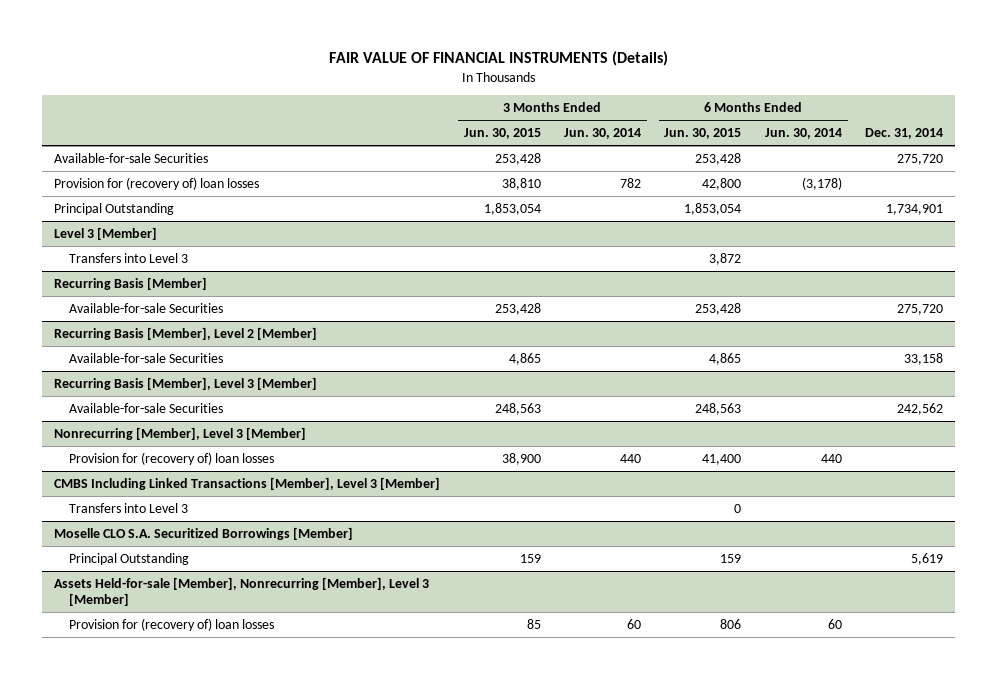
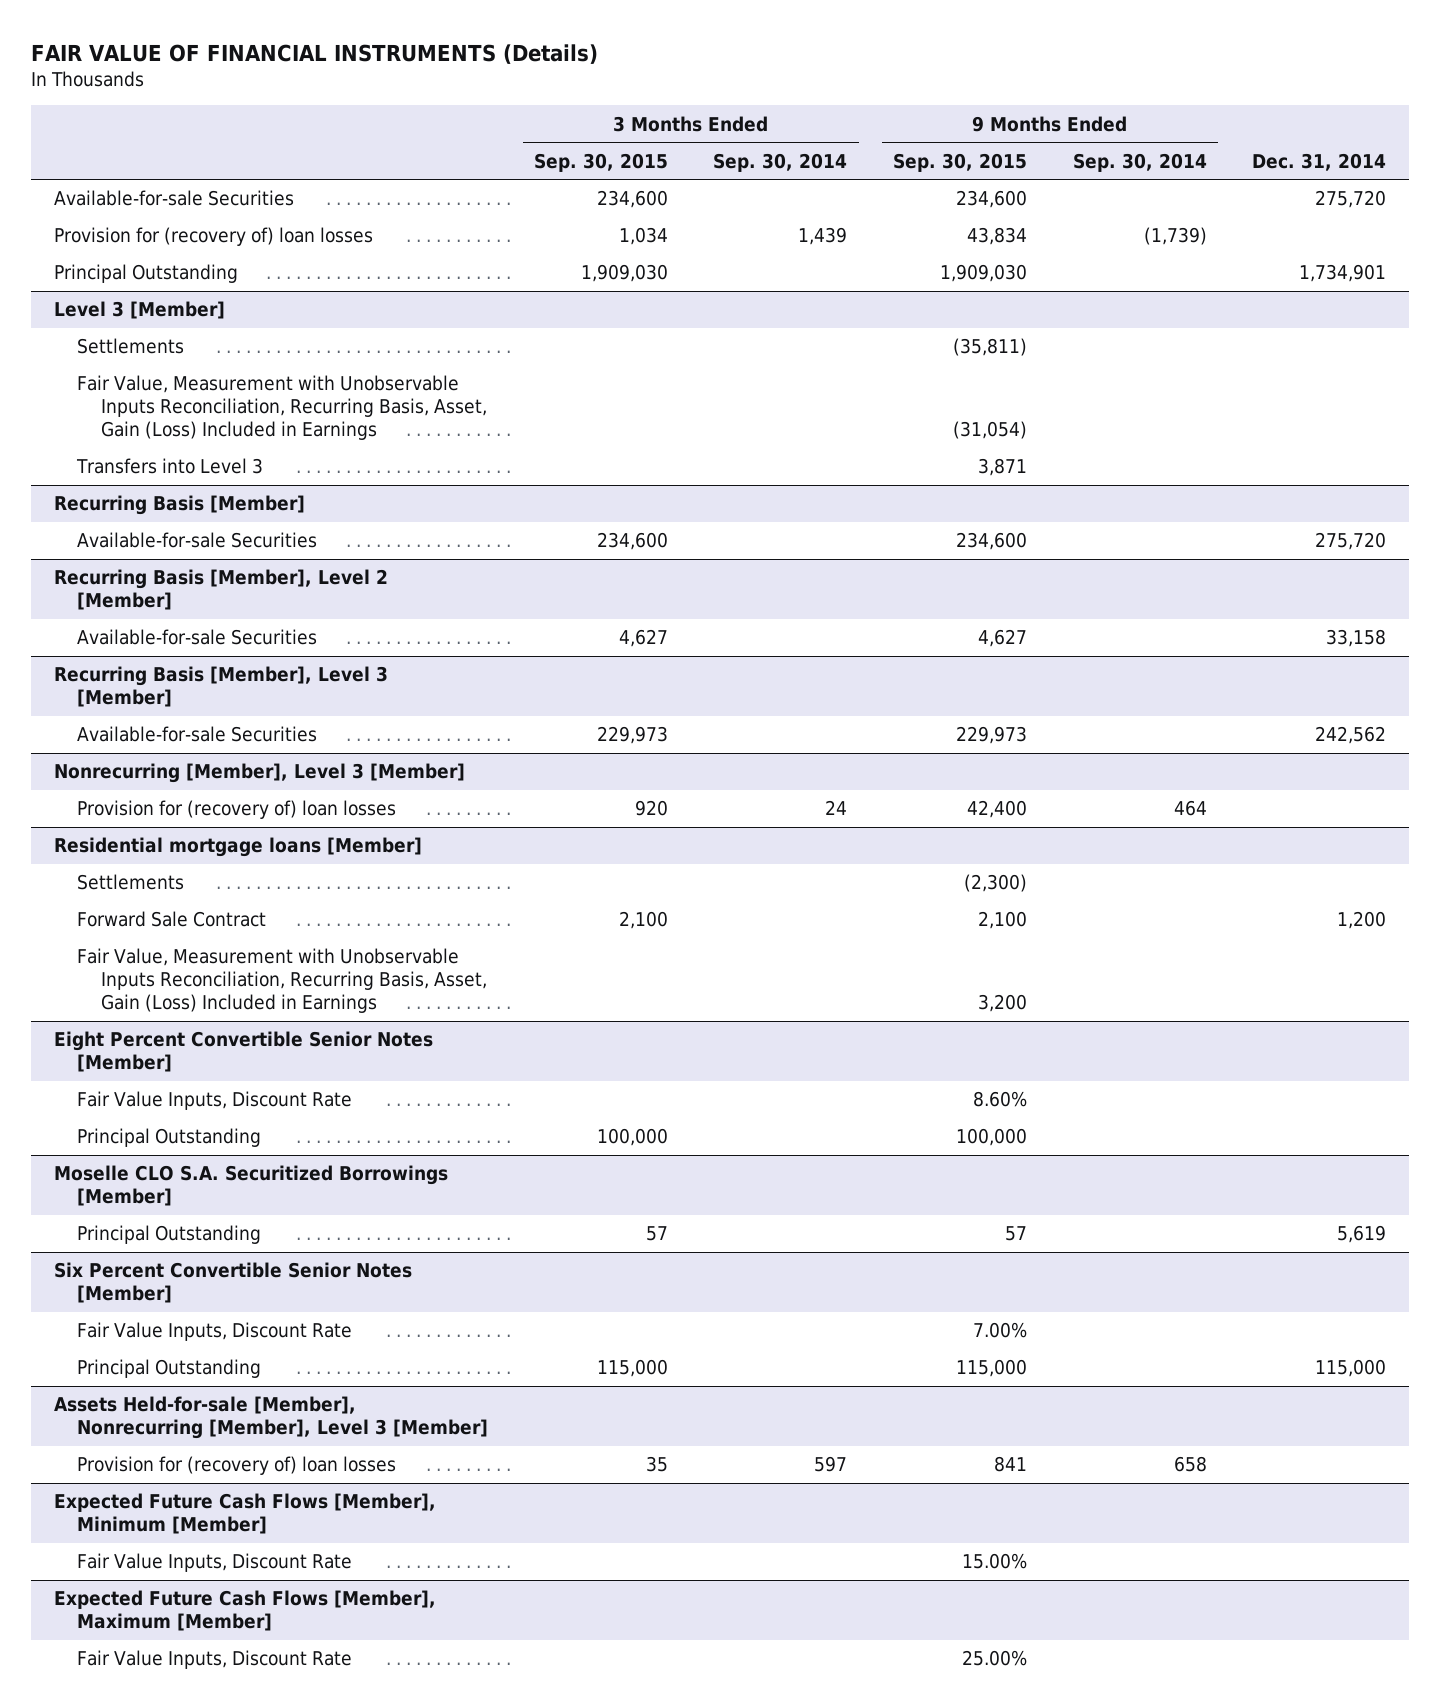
- | 3 Months Ended Jun. 30, 2015 | 3 Months Ended Jun. 30, 2014 | 6 Months Ended Jun. 30, 2015 | 6 Months Ended Jun. 30, 2014 | Dec. 31, 2014
+ | 3 Months Ended Sep. 30, 2015 | 3 Months Ended Sep. 30, 2014 | 9 Months Ended Sep. 30, 2015 | 9 Months Ended Sep. 30, 2014 | Dec. 31, 2014
@ Level 3 [Member]
+ Settlements | | | (35,811) | |
+ Fair Value, Measurement with Unobservable Inputs Reconciliation, Recurring Basis, Asset, Gain (Loss) Included in Earnings | | | (31,054) | |
- CMBS Including Linked Transactions [Member], Level 3 [Member]
- Transfers into Level 3 | | | 0 | |
+ Residential mortgage loans [Member]
+ Settlements | | | (2,300) | |
+ Forward Sale Contract | 2,100 | | 2,100 | | 1,200
+ Fair Value, Measurement with Unobservable Inputs Reconciliation, Recurring Basis, Asset, Gain (Loss) Included in Earnings | | | 3,200 | |
+ Eight Percent Convertible Senior Notes [Member]
+ Fair Value Inputs, Discount Rate | | | 8.60% | |
+ Principal Outstanding | 100,000 | | 100,000 | |
+ Six Percent Convertible Senior Notes [Member]
+ Fair Value Inputs, Discount Rate | | | 7.00% | |
+ Principal Outstanding | 115,000 | | 115,000 | | 115,000
+ Expected Future Cash Flows [Member], Minimum [Member]
+ Fair Value Inputs, Discount Rate | | | 15.00% | |
+ Expected Future Cash Flows [Member], Maximum [Member]
+ Fair Value Inputs, Discount Rate | | | 25.00% | |

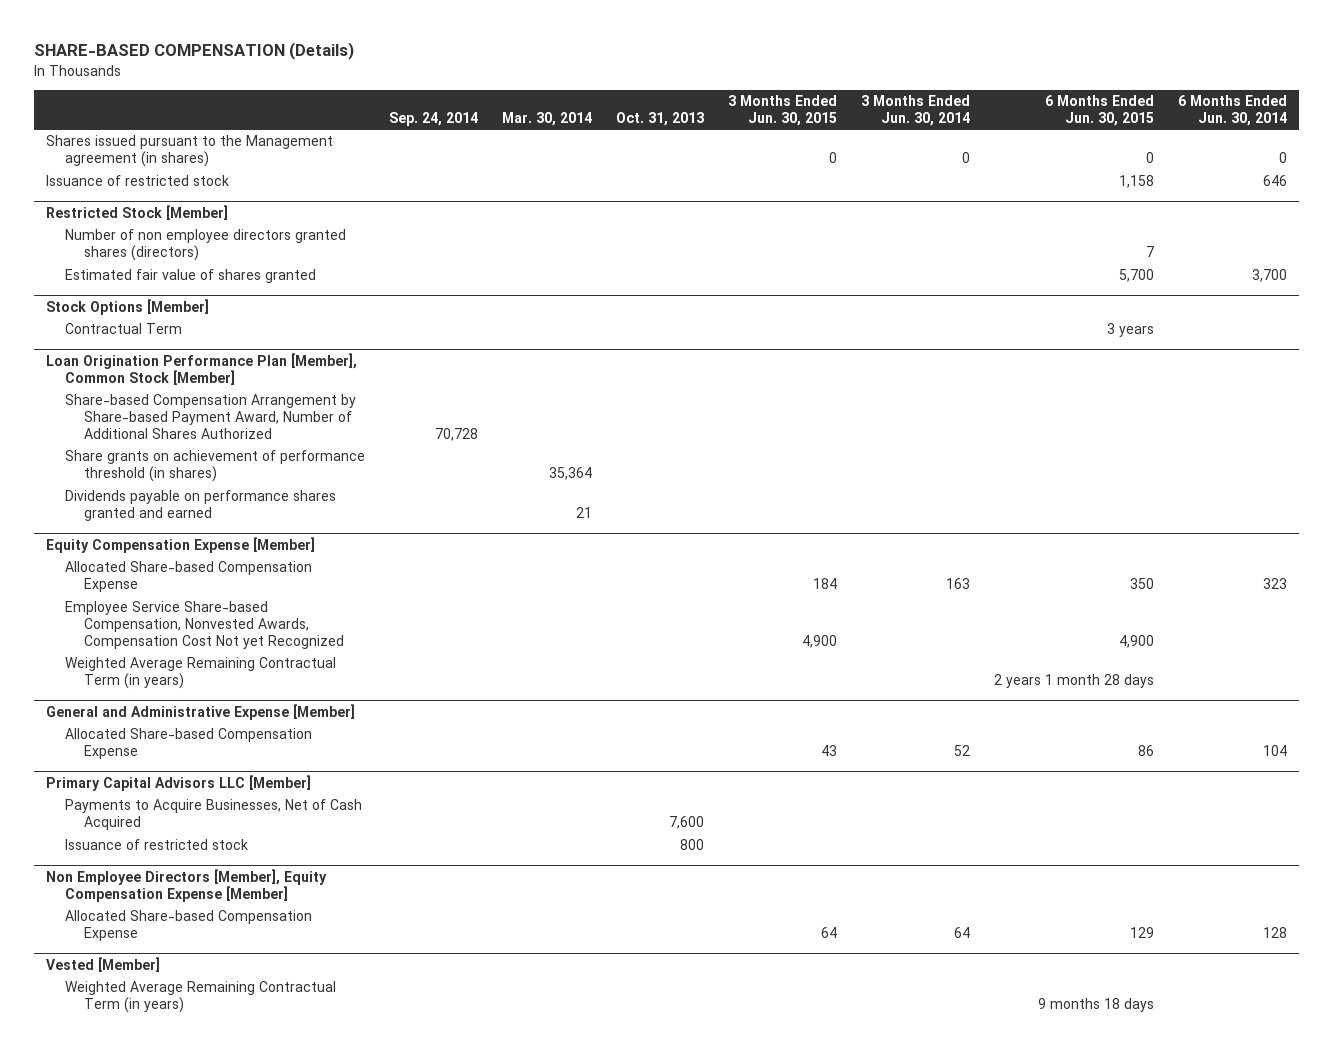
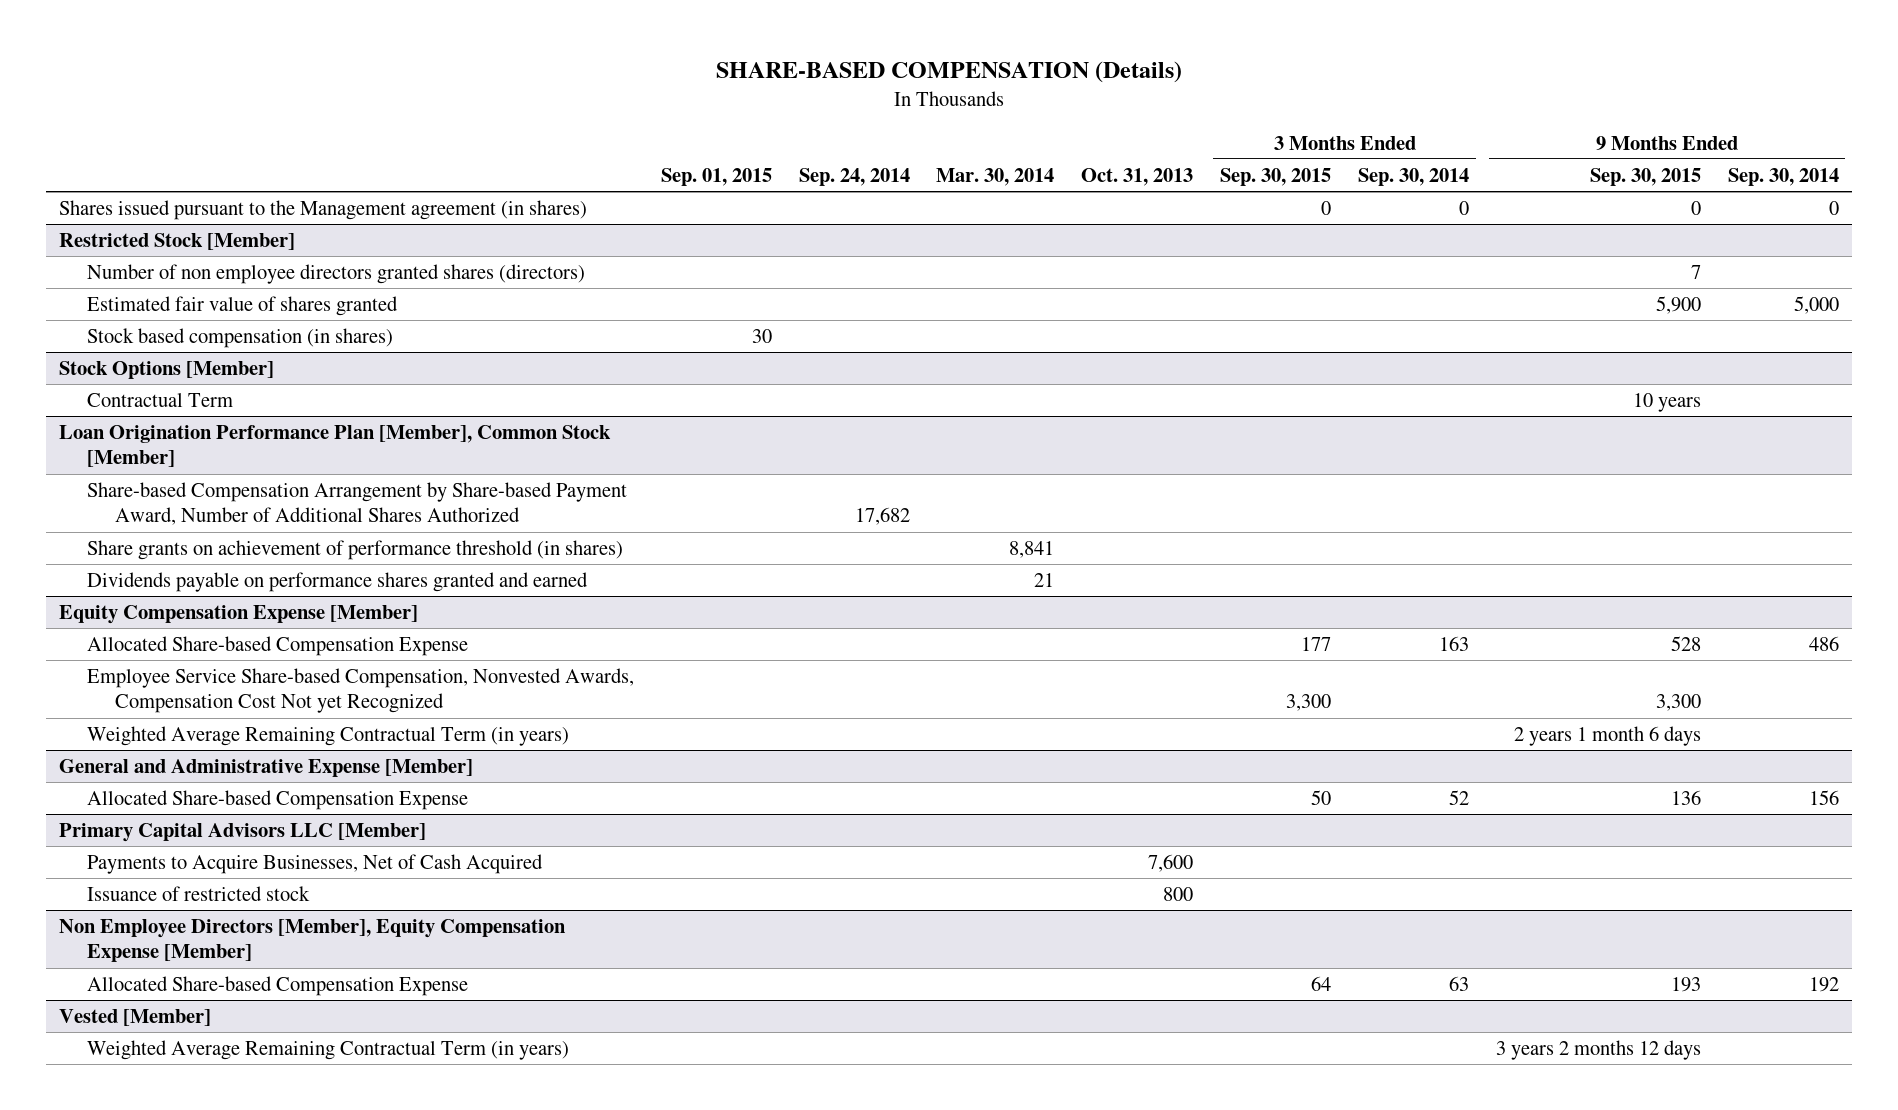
- | Sep. 24, 2014 | Mar. 30, 2014 | Oct. 31, 2013 | 3 Months Ended Jun. 30, 2015 | 3 Months Ended Jun. 30, 2014 | 6 Months Ended Jun. 30, 2015 | 6 Months Ended Jun. 30, 2014
+ | Sep. 01, 2015 | Sep. 24, 2014 | Mar. 30, 2014 | Oct. 31, 2013 | 3 Months Ended Sep. 30, 2015 | 3 Months Ended Sep. 30, 2014 | 9 Months Ended Sep. 30, 2015 | 9 Months Ended Sep. 30, 2014
- Issuance of restricted stock | | | | | | 1,158 | 646
@ Restricted Stock [Member]
+ Stock based compensation (in shares) | 30 | | | | | | |
@ Loan Origination Performance Plan [Member], Common Stock [Member]
- Share-based Compensation Arrangement by Share-based Payment Award, Number of Additional Shares Authorized | 70,728 | | | | | |
- Share grants on achievement of performance threshold (in shares) | | 35,364 | | | | |
+ Share-based Compensation Arrangement by Share-based Payment Award, Number of Additional Shares Authorized | | 17,682 | | | | | |
+ Share grants on achievement of performance threshold (in shares) | | | 8,841 | | | | |

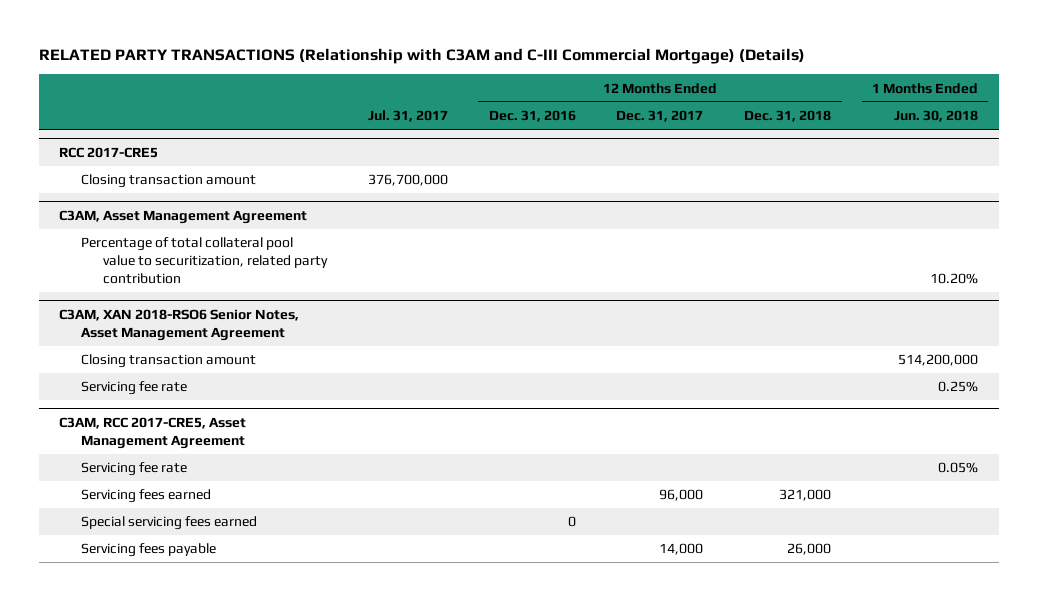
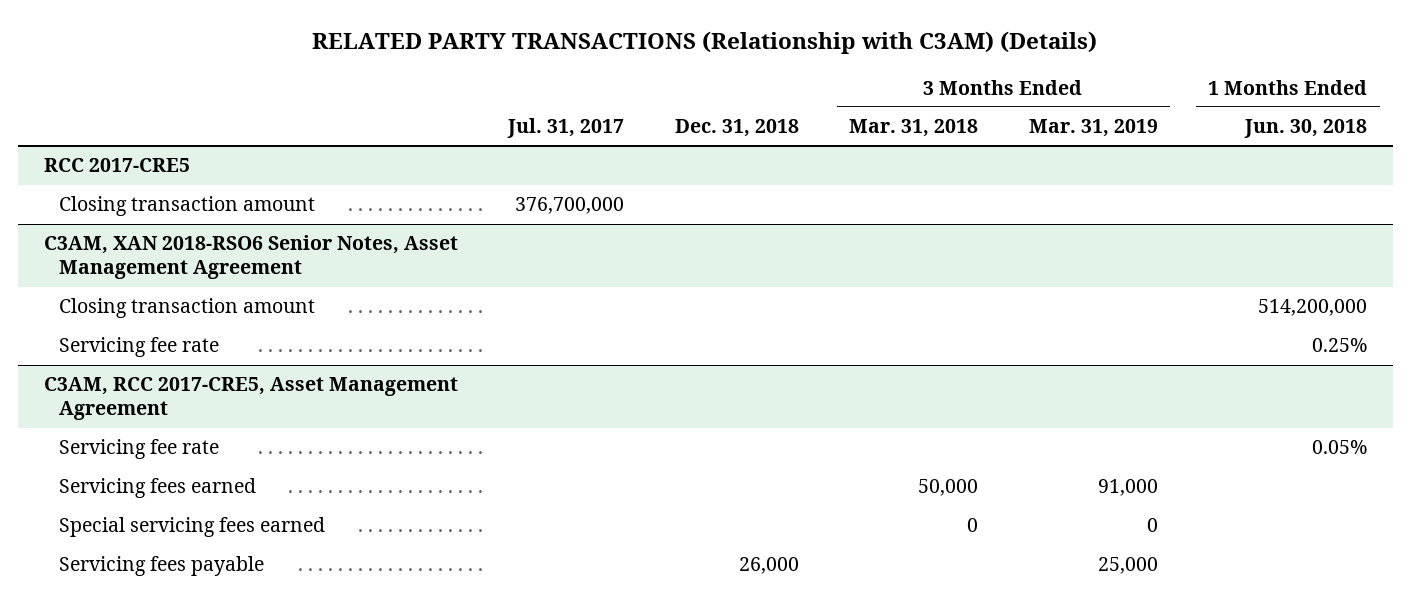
- RELATED PARTY TRANSACTIONS (Relationship with C3AM and C-III Commercial Mortgage) (Details)
+ RELATED PARTY TRANSACTIONS (Relationship with C3AM) (Details)
- | Jul. 31, 2017 | 12 Months Ended Dec. 31, 2016 | 12 Months Ended Dec. 31, 2017 | 12 Months Ended Dec. 31, 2018 | 1 Months Ended Jun. 30, 2018
+ | Jul. 31, 2017 | Dec. 31, 2018 | 3 Months Ended Mar. 31, 2018 | 3 Months Ended Mar. 31, 2019 | 1 Months Ended Jun. 30, 2018
- C3AM, Asset Management Agreement
- Percentage of total collateral pool value to securitization, related party contribution | | | | | 10.20%

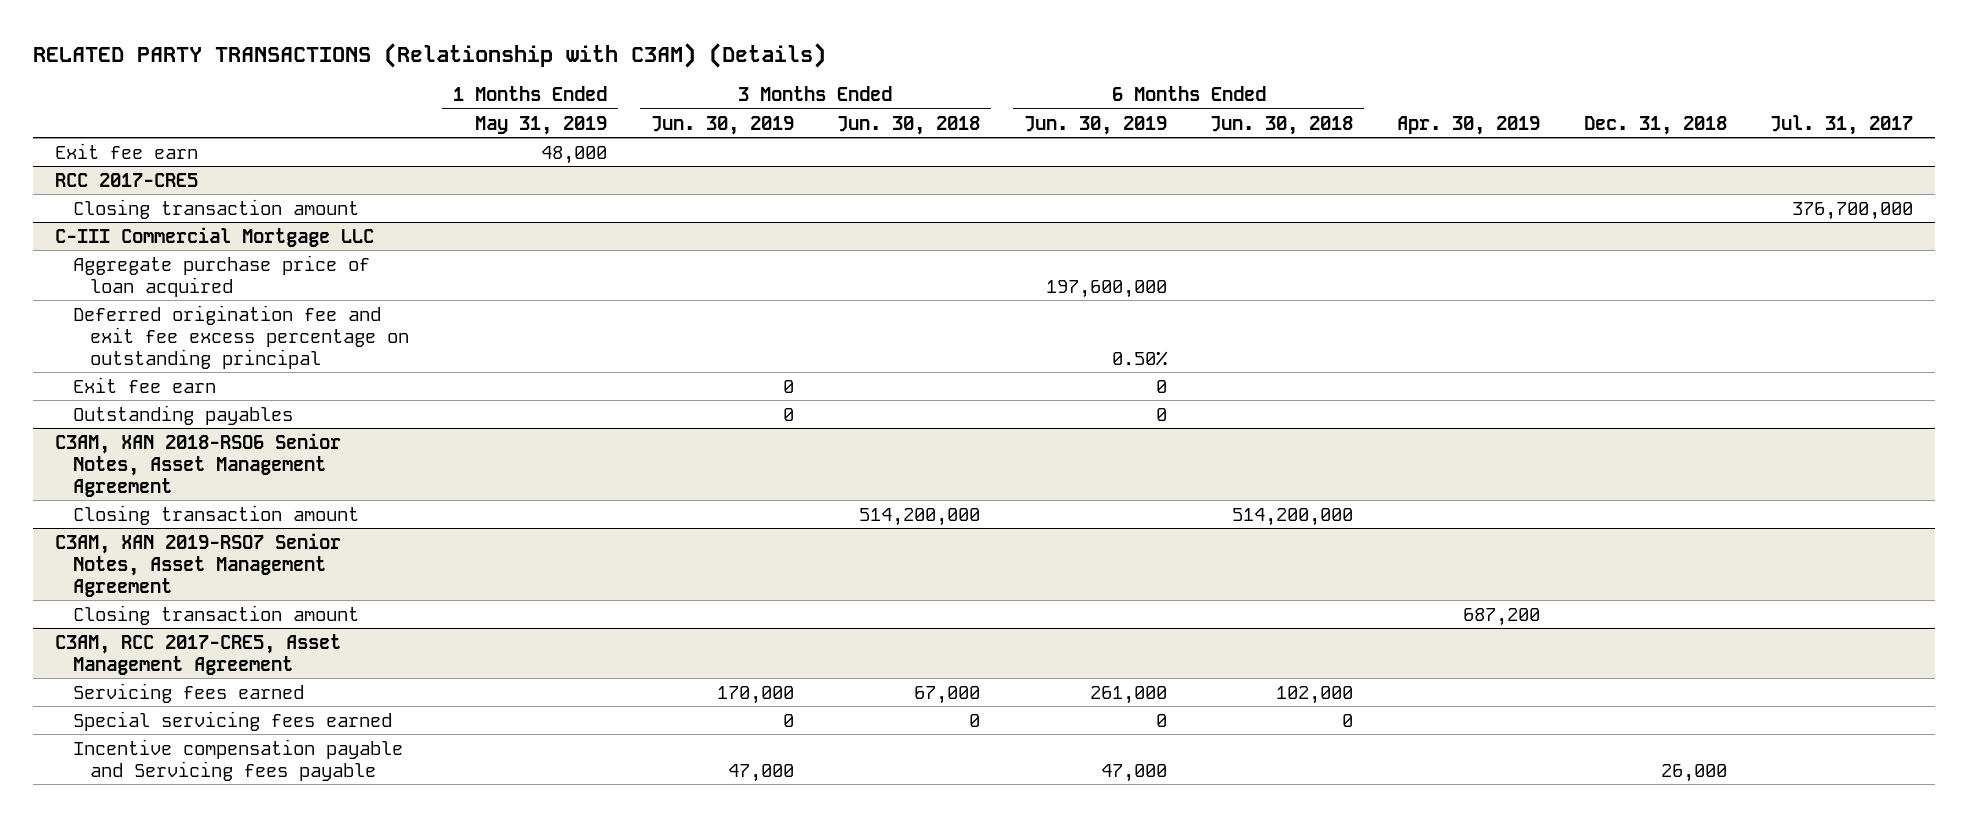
- | Jul. 31, 2017 | Dec. 31, 2018 | 3 Months Ended Mar. 31, 2018 | 3 Months Ended Mar. 31, 2019 | 1 Months Ended Jun. 30, 2018
+ | 1 Months Ended May 31, 2019 | 3 Months Ended Jun. 30, 2019 | 3 Months Ended Jun. 30, 2018 | 6 Months Ended Jun. 30, 2019 | 6 Months Ended Jun. 30, 2018 | Apr. 30, 2019 | Dec. 31, 2018 | Jul. 31, 2017
+ Exit fee earn | 48,000 | | | | | | |
+ C-III Commercial Mortgage LLC
+ Aggregate purchase price of loan acquired | | | | 197,600,000 | | | |
+ Deferred origination fee and exit fee excess percentage on outstanding principal | | | | 0.50% | | | |
+ Exit fee earn | | 0 | | 0 | | | |
+ Outstanding payables | | 0 | | 0 | | | |
@ C3AM, XAN 2018-RSO6 Senior Notes, Asset Management Agreement
- Servicing fee rate | | | | | 0.25%
+ C3AM, XAN 2019-RSO7 Senior Notes, Asset Management Agreement
+ Closing transaction amount | | | | | | 687,200 | |
@ C3AM, RCC 2017-CRE5, Asset Management Agreement
- Servicing fee rate | | | | | 0.05%
- Servicing fees payable | | 26,000 | | 25,000 |
+ Incentive compensation payable and Servicing fees payable | | 47,000 | | 47,000 | | | 26,000 |

